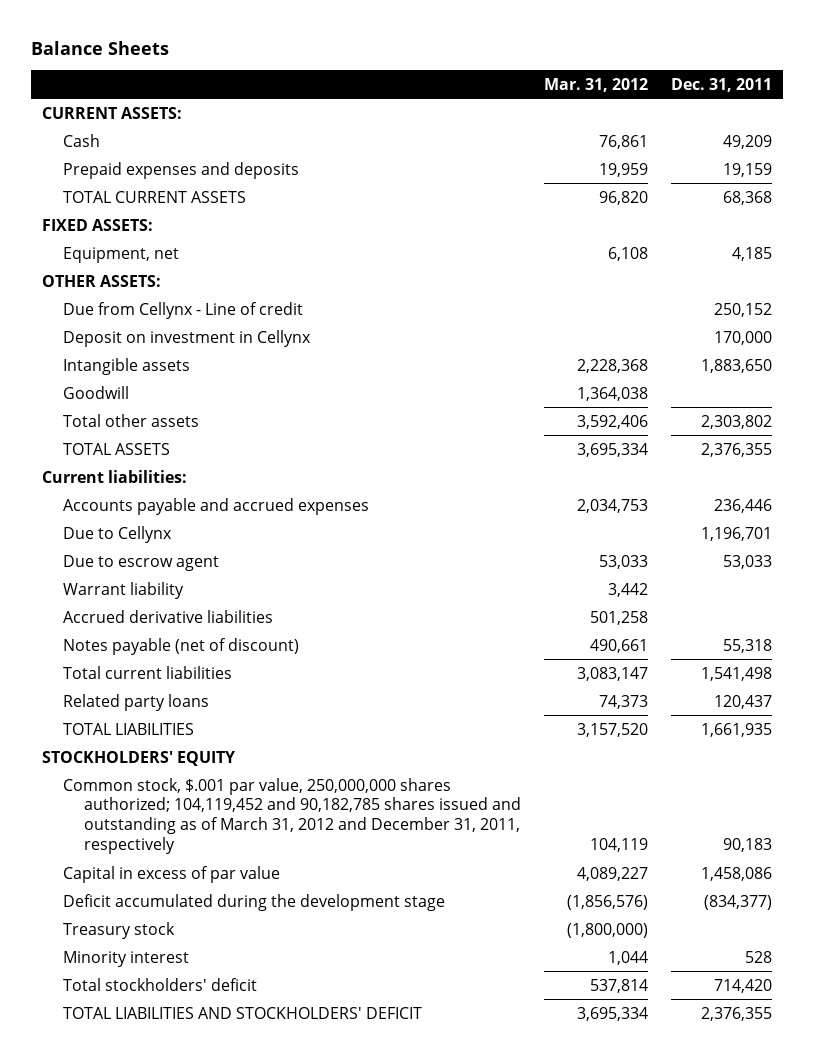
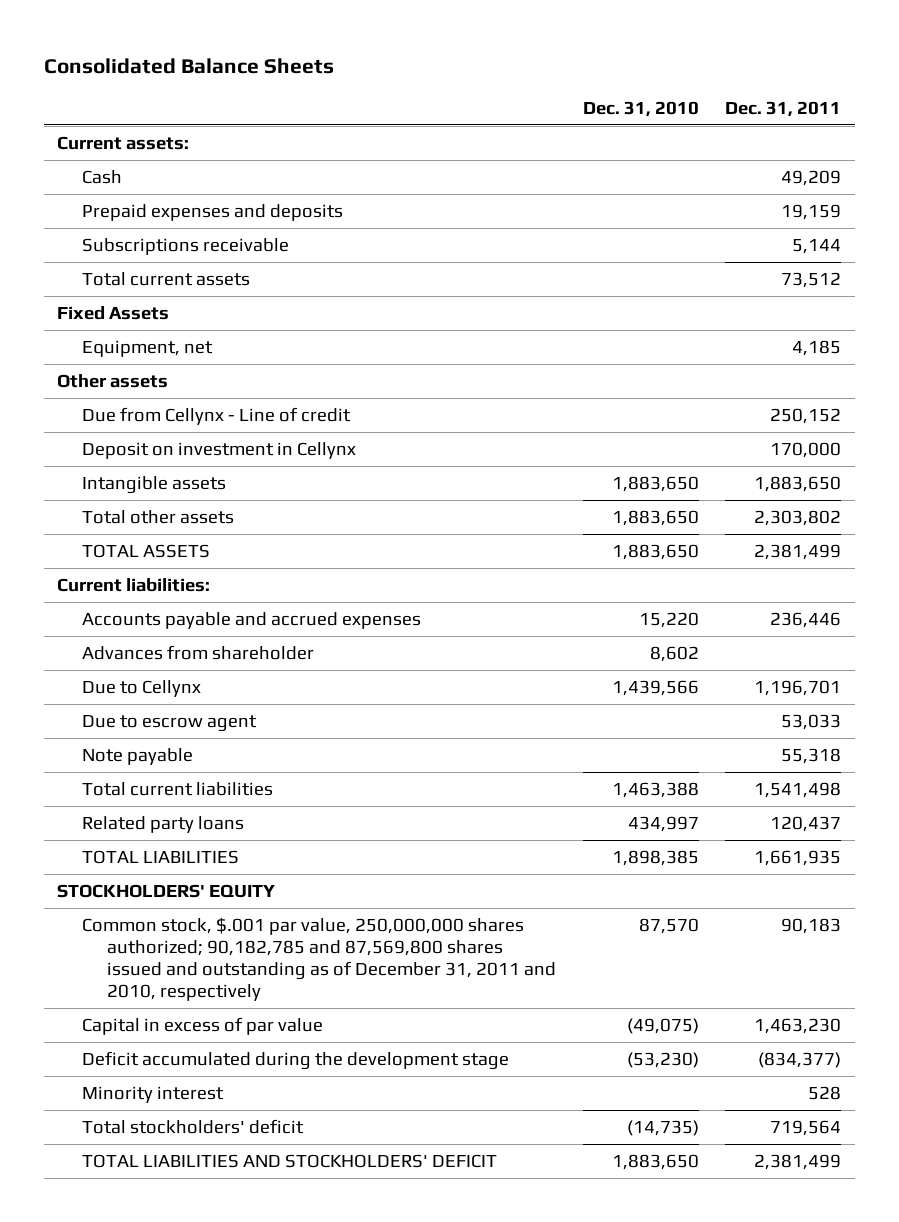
- Balance Sheets
+ Consolidated Balance Sheets
- | Mar. 31, 2012 | Dec. 31, 2011
+ | Dec. 31, 2010 | Dec. 31, 2011
- CURRENT ASSETS:
+ Current assets:
- TOTAL CURRENT ASSETS | 96,820 | 68,368
- FIXED ASSETS:
+ Subscriptions receivable | | 5,144
+ Total current assets | | 73,512
+ Fixed Assets
- OTHER ASSETS:
+ Other assets
- Goodwill | 1,364,038 |
- TOTAL ASSETS | 3,695,334 | 2,376,355
+ TOTAL ASSETS | 1,883,650 | 2,381,499
+ Advances from shareholder | 8,602 |
- Warrant liability | 3,442 |
- Accrued derivative liabilities | 501,258 |
- Notes payable (net of discount) | 490,661 | 55,318
+ Note payable | | 55,318
- Common stock, $.001 par value, 250,000,000 shares authorized; 104,119,452 and 90,182,785 shares issued and outstanding as of March 31, 2012 and December 31, 2011, respectively | 104,119 | 90,183
- Capital in excess of par value | 4,089,227 | 1,458,086
+ Common stock, $.001 par value, 250,000,000 shares authorized; 90,182,785 and 87,569,800 shares issued and outstanding as of December 31, 2011 and 2010, respectively | 87,570 | 90,183
+ Capital in excess of par value | (49,075) | 1,463,230
- Treasury stock | (1,800,000) |
- Total stockholders' deficit | 537,814 | 714,420
- TOTAL LIABILITIES AND STOCKHOLDERS' DEFICIT | 3,695,334 | 2,376,355
+ Total stockholders' deficit | (14,735) | 719,564
+ TOTAL LIABILITIES AND STOCKHOLDERS' DEFICIT | 1,883,650 | 2,381,499

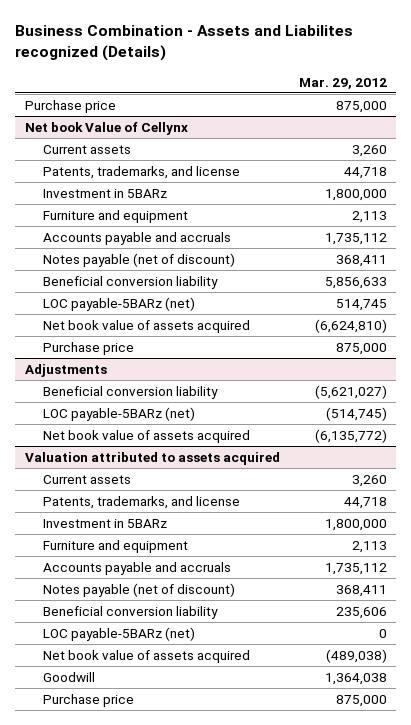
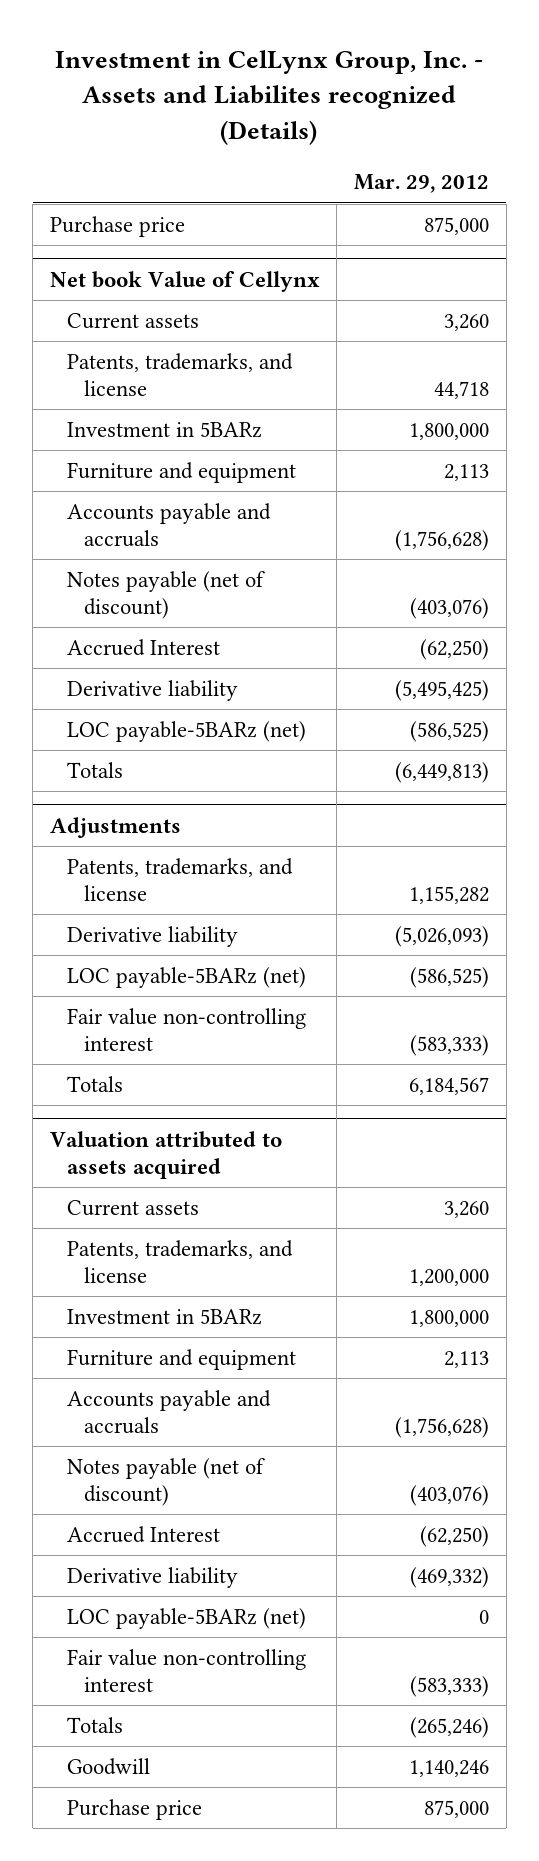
- Business Combination - Assets and Liabilites recognized (Details)
+ Investment in CelLynx Group, Inc. - Assets and Liabilites recognized (Details)
@ Net book Value of Cellynx
- Accounts payable and accruals | 1,735,112
- Notes payable (net of discount) | 368,411
- Beneficial conversion liability | 5,856,633
- LOC payable-5BARz (net) | 514,745
- Net book value of assets acquired | (6,624,810)
- Purchase price | 875,000
+ Accounts payable and accruals | (1,756,628)
+ Notes payable (net of discount) | (403,076)
+ Accrued Interest | (62,250)
+ Derivative liability | (5,495,425)
+ LOC payable-5BARz (net) | (586,525)
+ Totals | (6,449,813)
@ Adjustments
- Beneficial conversion liability | (5,621,027)
- LOC payable-5BARz (net) | (514,745)
- Net book value of assets acquired | (6,135,772)
+ Patents, trademarks, and license | 1,155,282
+ Derivative liability | (5,026,093)
+ LOC payable-5BARz (net) | (586,525)
+ Fair value non-controlling interest | (583,333)
+ Totals | 6,184,567
@ Valuation attributed to assets acquired
- Patents, trademarks, and license | 44,718
+ Patents, trademarks, and license | 1,200,000
- Accounts payable and accruals | 1,735,112
- Notes payable (net of discount) | 368,411
- Beneficial conversion liability | 235,606
+ Accounts payable and accruals | (1,756,628)
+ Notes payable (net of discount) | (403,076)
+ Accrued Interest | (62,250)
+ Derivative liability | (469,332)
- Net book value of assets acquired | (489,038)
- Goodwill | 1,364,038
+ Fair value non-controlling interest | (583,333)
+ Totals | (265,246)
+ Goodwill | 1,140,246

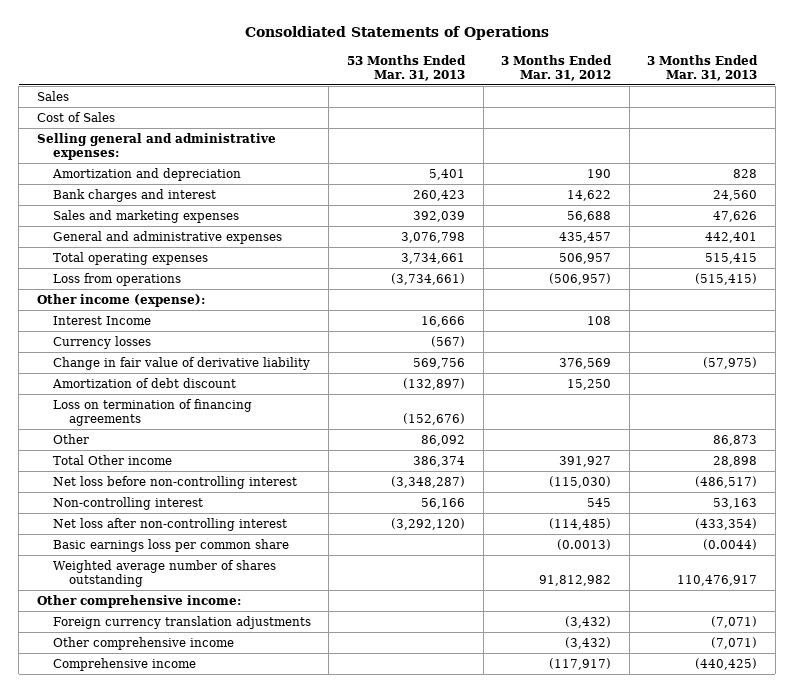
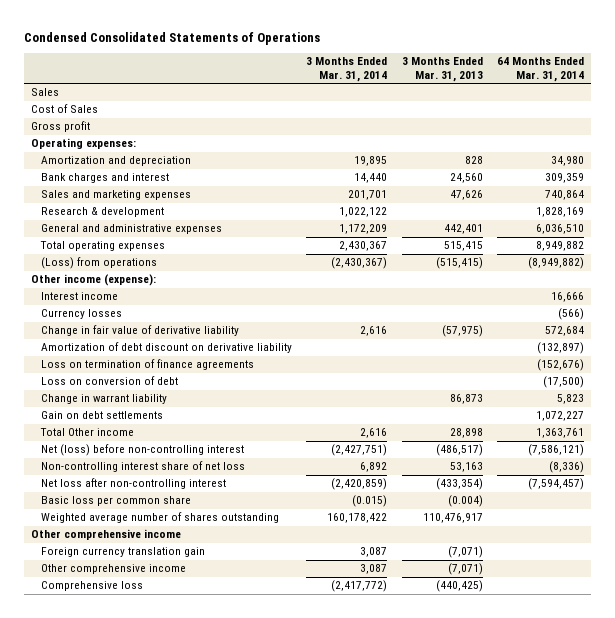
- Consoldiated Statements of Operations
+ Condensed Consolidated Statements of Operations
- | 53 Months Ended Mar. 31, 2013 | 3 Months Ended Mar. 31, 2012 | 3 Months Ended Mar. 31, 2013
+ | 3 Months Ended Mar. 31, 2014 | 3 Months Ended Mar. 31, 2013 | 64 Months Ended Mar. 31, 2014
- Selling general and administrative expenses:
+ Gross profit
+ Operating expenses:
+ Research & development | 1,022,122 | | 1,828,169
- Loss from operations | (3,734,661) | (506,957) | (515,415)
+ (Loss) from operations | (2,430,367) | (515,415) | (8,949,882)
- Interest Income | 16,666 | 108 |
+ Interest income | | | 16,666
- Amortization of debt discount | (132,897) | 15,250 |
- Loss on termination of financing agreements | (152,676) | |
- Other | 86,092 | | 86,873
+ Amortization of debt discount on derivative liability | | | (132,897)
+ Loss on termination of finance agreements | | | (152,676)
+ Loss on conversion of debt | | | (17,500)
+ Change in warrant liability | | 86,873 | 5,823
+ Gain on debt settlements | | | 1,072,227
- Net loss before non-controlling interest | (3,348,287) | (115,030) | (486,517)
- Non-controlling interest | 56,166 | 545 | 53,163
+ Net (loss) before non-controlling interest | (2,427,751) | (486,517) | (7,586,121)
+ Non-controlling interest share of net loss | 6,892 | 53,163 | (8,336)
- Basic earnings loss per common share | | (0.0013) | (0.0044)
+ Basic loss per common share | (0.015) | (0.004) |
- Other comprehensive income:
- Foreign currency translation adjustments | | (3,432) | (7,071)
+ Other comprehensive income
+ Foreign currency translation gain | 3,087 | (7,071) |
- Comprehensive income | | (117,917) | (440,425)
+ Comprehensive loss | (2,417,772) | (440,425) |

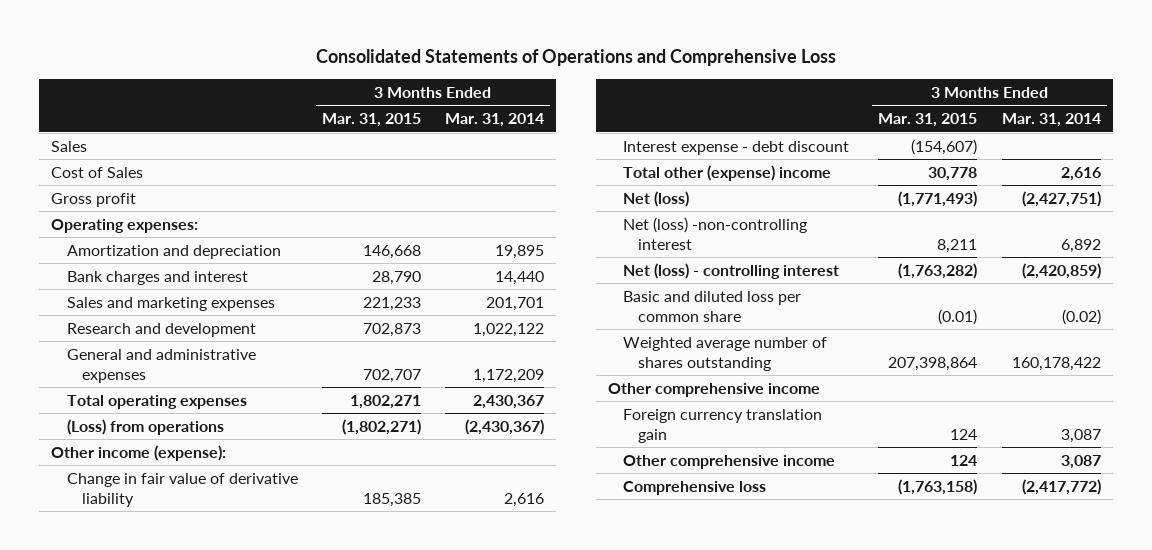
- Condensed Consolidated Statements of Operations
+ Consolidated Statements of Operations and Comprehensive Loss
- | 3 Months Ended Mar. 31, 2014 | 3 Months Ended Mar. 31, 2013 | 64 Months Ended Mar. 31, 2014
+ | 3 Months Ended Mar. 31, 2015 | 3 Months Ended Mar. 31, 2014
- Research & development | 1,022,122 | | 1,828,169
+ Research and development | 702,873 | 1,022,122
- Interest income | | | 16,666
- Currency losses | | | (566)
- Amortization of debt discount on derivative liability | | | (132,897)
- Loss on termination of finance agreements | | | (152,676)
- Loss on conversion of debt | | | (17,500)
- Change in warrant liability | | 86,873 | 5,823
- Gain on debt settlements | | | 1,072,227
- Total Other income | 2,616 | 28,898 | 1,363,761
- Net (loss) before non-controlling interest | (2,427,751) | (486,517) | (7,586,121)
- Non-controlling interest share of net loss | 6,892 | 53,163 | (8,336)
- Net loss after non-controlling interest | (2,420,859) | (433,354) | (7,594,457)
- Basic loss per common share | (0.015) | (0.004) |
+ Interest expense - debt discount | (154,607) |
+ Total other (expense) income | 30,778 | 2,616
+ Net (loss) | (1,771,493) | (2,427,751)
+ Net (loss) -non-controlling interest | 8,211 | 6,892
+ Net (loss) - controlling interest | (1,763,282) | (2,420,859)
+ Basic and diluted loss per common share | (0.01) | (0.02)

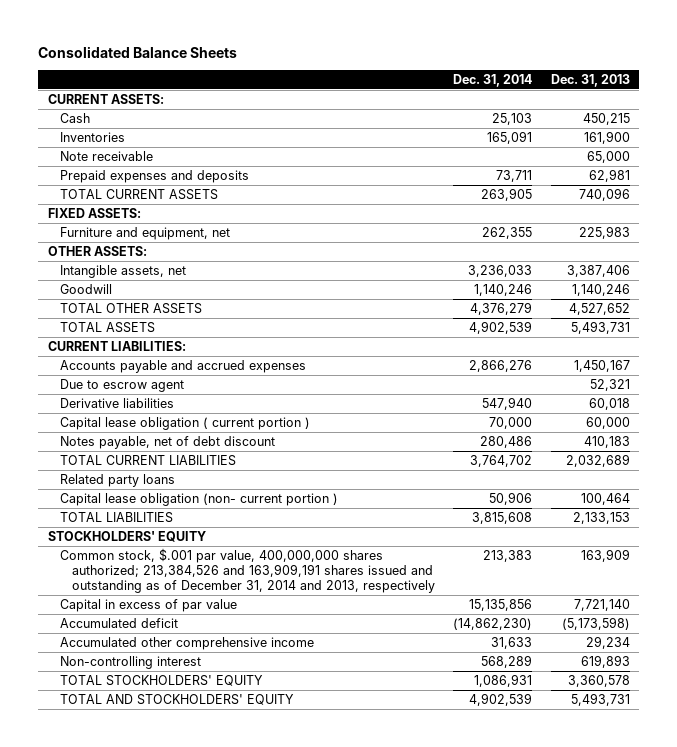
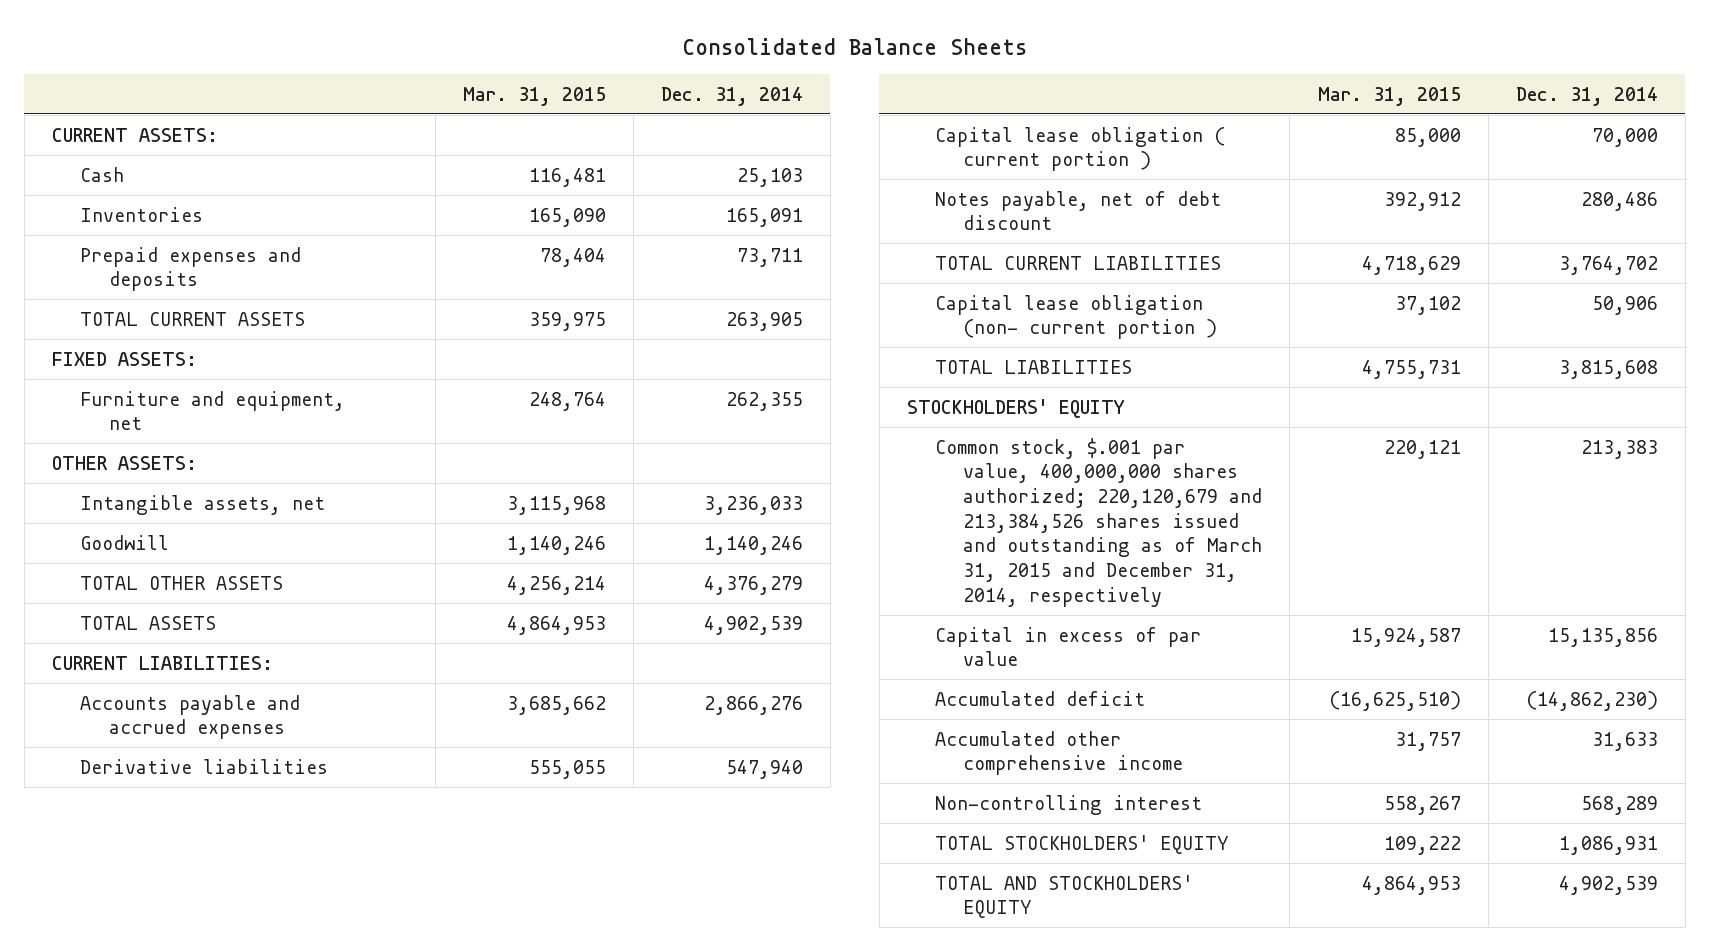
- | Dec. 31, 2014 | Dec. 31, 2013
+ | Mar. 31, 2015 | Dec. 31, 2014
- Note receivable | | 65,000
- Due to escrow agent | | 52,321
- Related party loans
- Common stock, $.001 par value, 400,000,000 shares authorized; 213,384,526 and 163,909,191 shares issued and outstanding as of December 31, 2014 and 2013, respectively | 213,383 | 163,909
+ Common stock, $.001 par value, 400,000,000 shares authorized; 220,120,679 and 213,384,526 shares issued and outstanding as of March 31, 2015 and December 31, 2014, respectively | 220,121 | 213,383

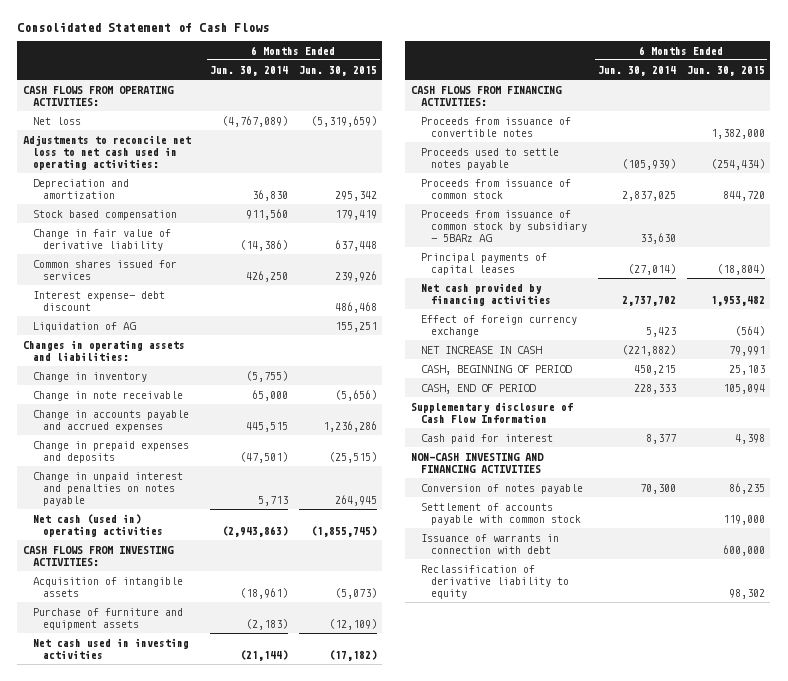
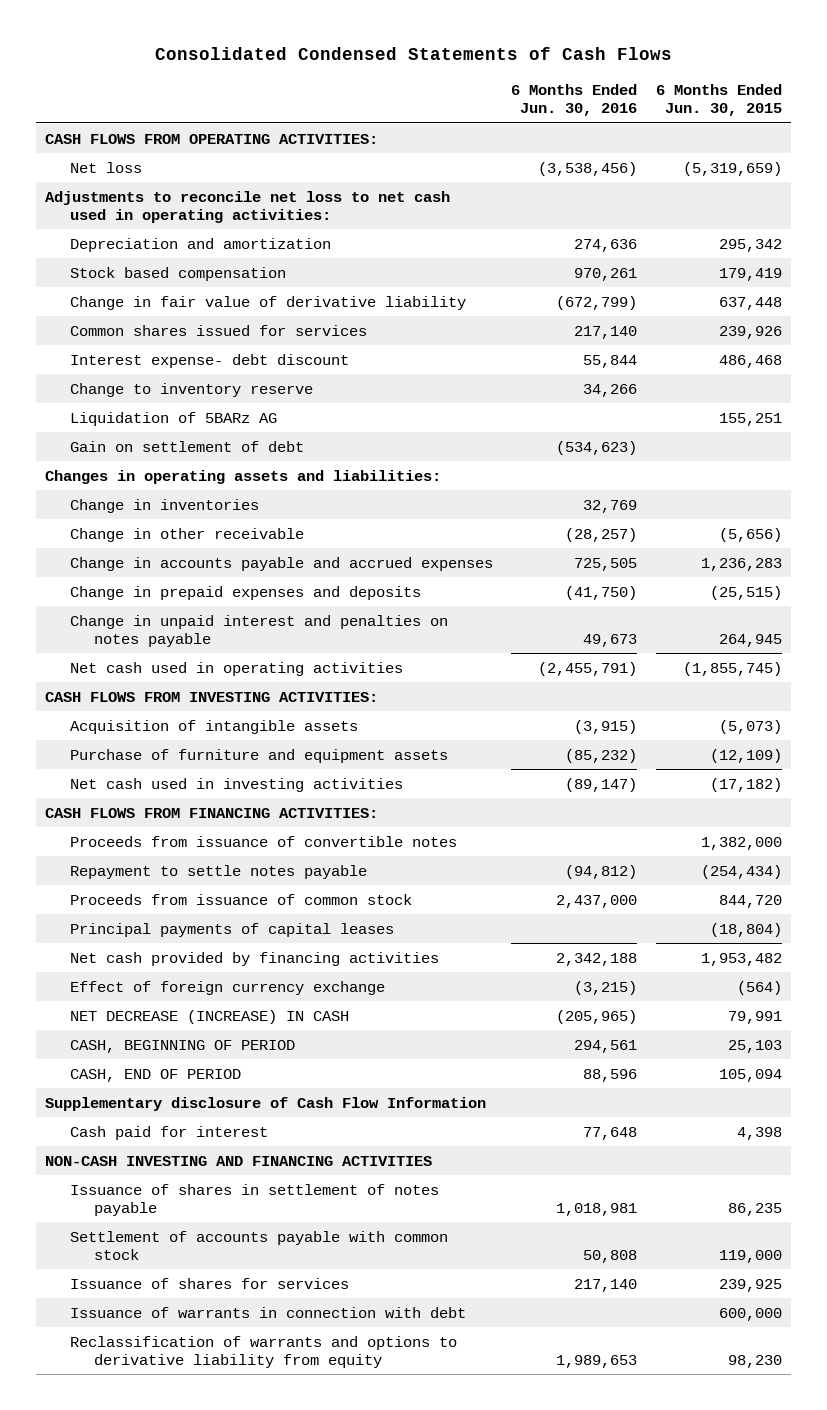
- Consolidated Statement of Cash Flows
+ Consolidated Condensed Statements of Cash Flows
- | 6 Months Ended Jun. 30, 2014 | 6 Months Ended Jun. 30, 2015
+ | 6 Months Ended Jun. 30, 2016 | 6 Months Ended Jun. 30, 2015
- Liquidation of AG | | 155,251
+ Change to inventory reserve | 34,266 |
+ Liquidation of 5BARz AG | | 155,251
+ Gain on settlement of debt | (534,623) |
- Change in inventory | (5,755) |
- Change in note receivable | 65,000 | (5,656)
- Change in accounts payable and accrued expenses | 445,515 | 1,236,286
+ Change in inventories | 32,769 |
+ Change in other receivable | (28,257) | (5,656)
+ Change in accounts payable and accrued expenses | 725,505 | 1,236,283
- Net cash (used in) operating activities | (2,943,863) | (1,855,745)
+ Net cash used in operating activities | (2,455,791) | (1,855,745)
- Proceeds used to settle notes payable | (105,939) | (254,434)
+ Repayment to settle notes payable | (94,812) | (254,434)
- Proceeds from issuance of common stock by subsidiary - 5BARz AG | 33,630 |
- NET INCREASE IN CASH | (221,882) | 79,991
+ NET DECREASE (INCREASE) IN CASH | (205,965) | 79,991
- Conversion of notes payable | 70,300 | 86,235
+ Issuance of shares in settlement of notes payable | 1,018,981 | 86,235
+ Issuance of shares for services | 217,140 | 239,925
- Reclassification of derivative liability to equity | | 98,302
+ Reclassification of warrants and options to derivative liability from equity | 1,989,653 | 98,230

